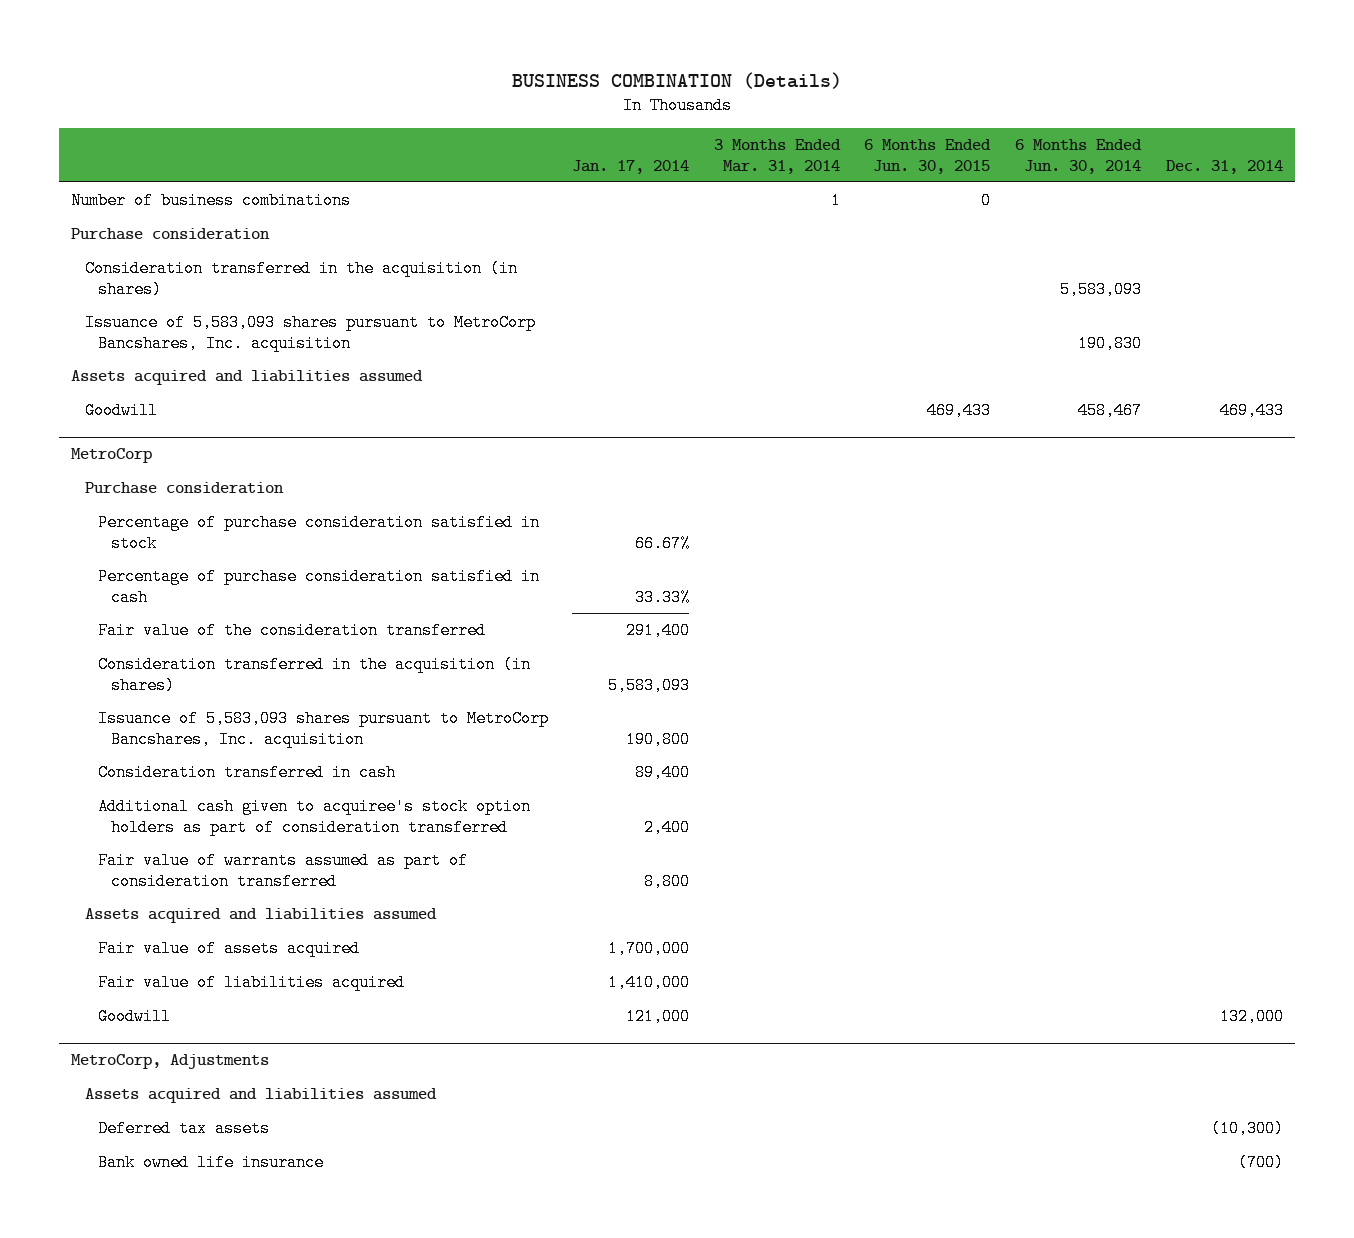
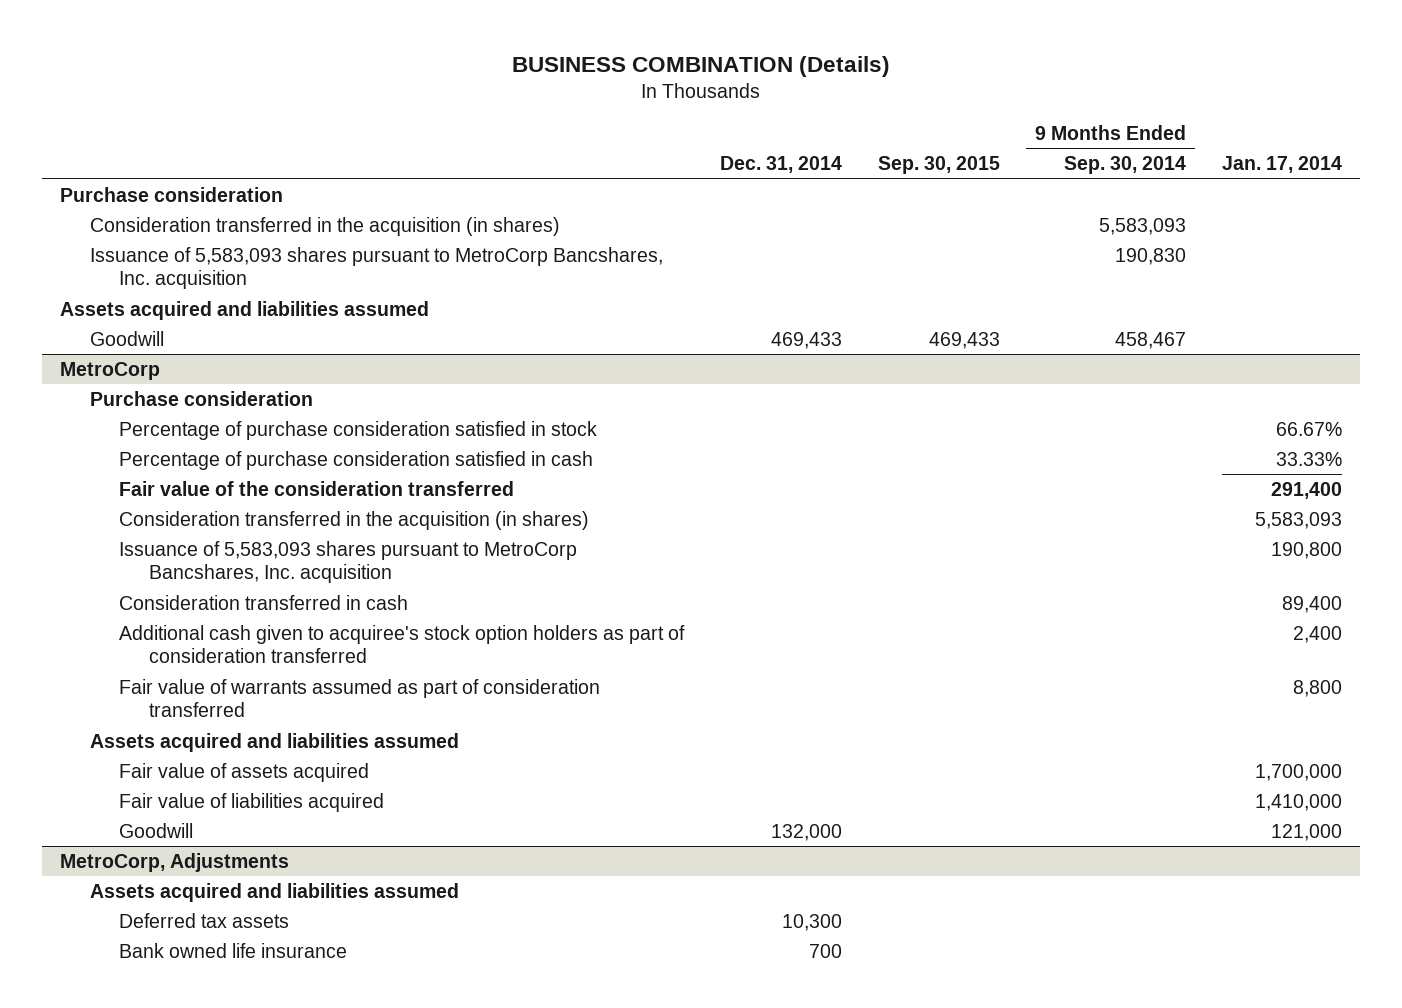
- | Jan. 17, 2014 | 3 Months Ended Mar. 31, 2014 | 6 Months Ended Jun. 30, 2015 | 6 Months Ended Jun. 30, 2014 | Dec. 31, 2014
+ | Dec. 31, 2014 | Sep. 30, 2015 | 9 Months Ended Sep. 30, 2014 | Jan. 17, 2014
- Number of business combinations | | 1 | 0 | |
@ MetroCorp, Adjustments
- Deferred tax assets | | | | | (10,300)
- Bank owned life insurance | | | | | (700)
+ Deferred tax assets | 10,300 | | |
+ Bank owned life insurance | 700 | | |

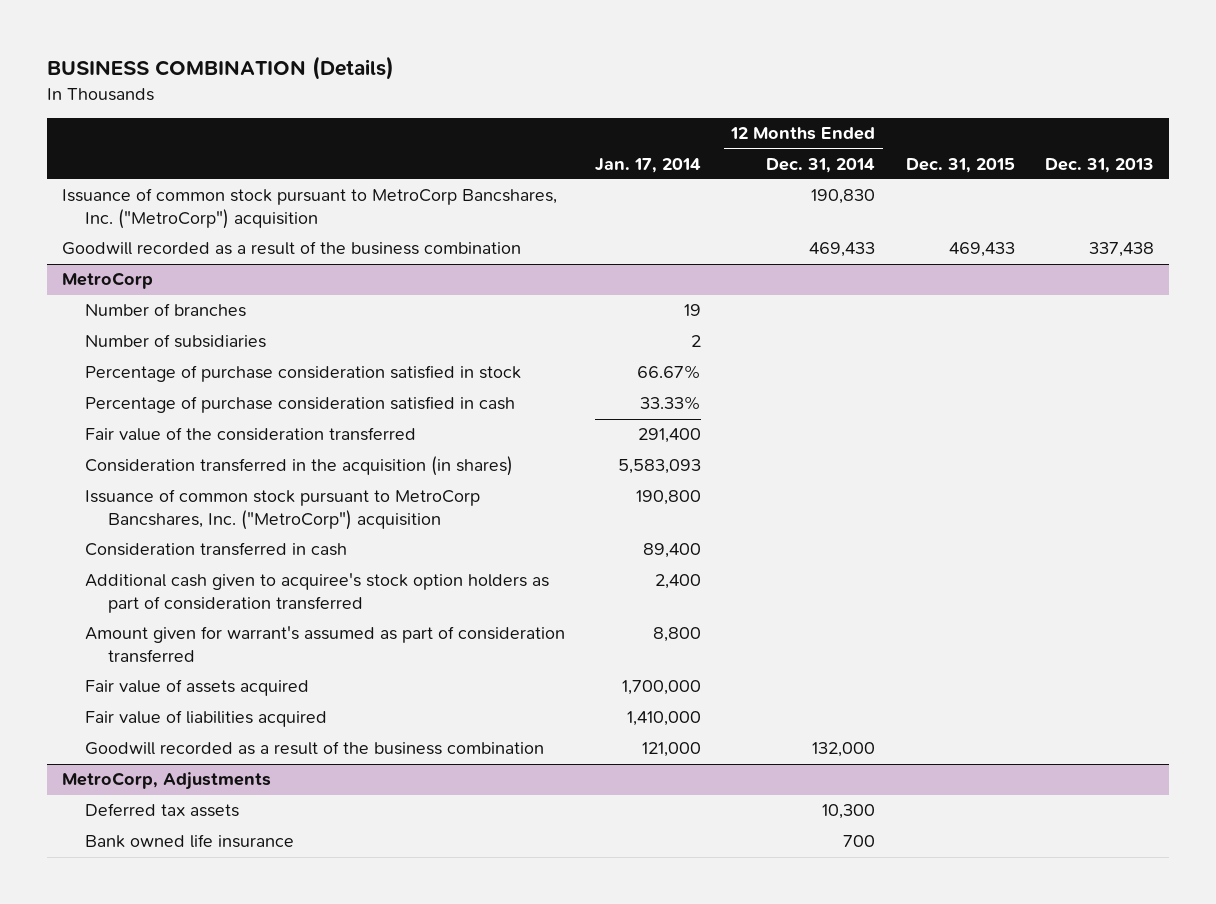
- | Dec. 31, 2014 | Sep. 30, 2015 | 9 Months Ended Sep. 30, 2014 | Jan. 17, 2014
+ | Jan. 17, 2014 | 12 Months Ended Dec. 31, 2014 | Dec. 31, 2015 | Dec. 31, 2013
- Purchase consideration
- Consideration transferred in the acquisition (in shares) | | | 5,583,093 |
- Issuance of 5,583,093 shares pursuant to MetroCorp Bancshares, Inc. acquisition | | | 190,830 |
- Assets acquired and liabilities assumed
- Goodwill | 469,433 | 469,433 | 458,467 |
+ Issuance of common stock pursuant to MetroCorp Bancshares, Inc. ("MetroCorp") acquisition | | 190,830 | |
+ Goodwill recorded as a result of the business combination | | 469,433 | 469,433 | 337,438
@ MetroCorp
- Purchase consideration
+ Number of branches | 19 | | |
+ Number of subsidiaries | 2 | | |
- Issuance of 5,583,093 shares pursuant to MetroCorp Bancshares, Inc. acquisition | | | | 190,800
+ Issuance of common stock pursuant to MetroCorp Bancshares, Inc. ("MetroCorp") acquisition | 190,800 | | |
- Fair value of warrants assumed as part of consideration transferred | | | | 8,800
- Assets acquired and liabilities assumed
+ Amount given for warrant's assumed as part of consideration transferred | 8,800 | | |
- Goodwill | 132,000 | | | 121,000
+ Goodwill recorded as a result of the business combination | 121,000 | 132,000 | |
@ MetroCorp, Adjustments
- Assets acquired and liabilities assumed

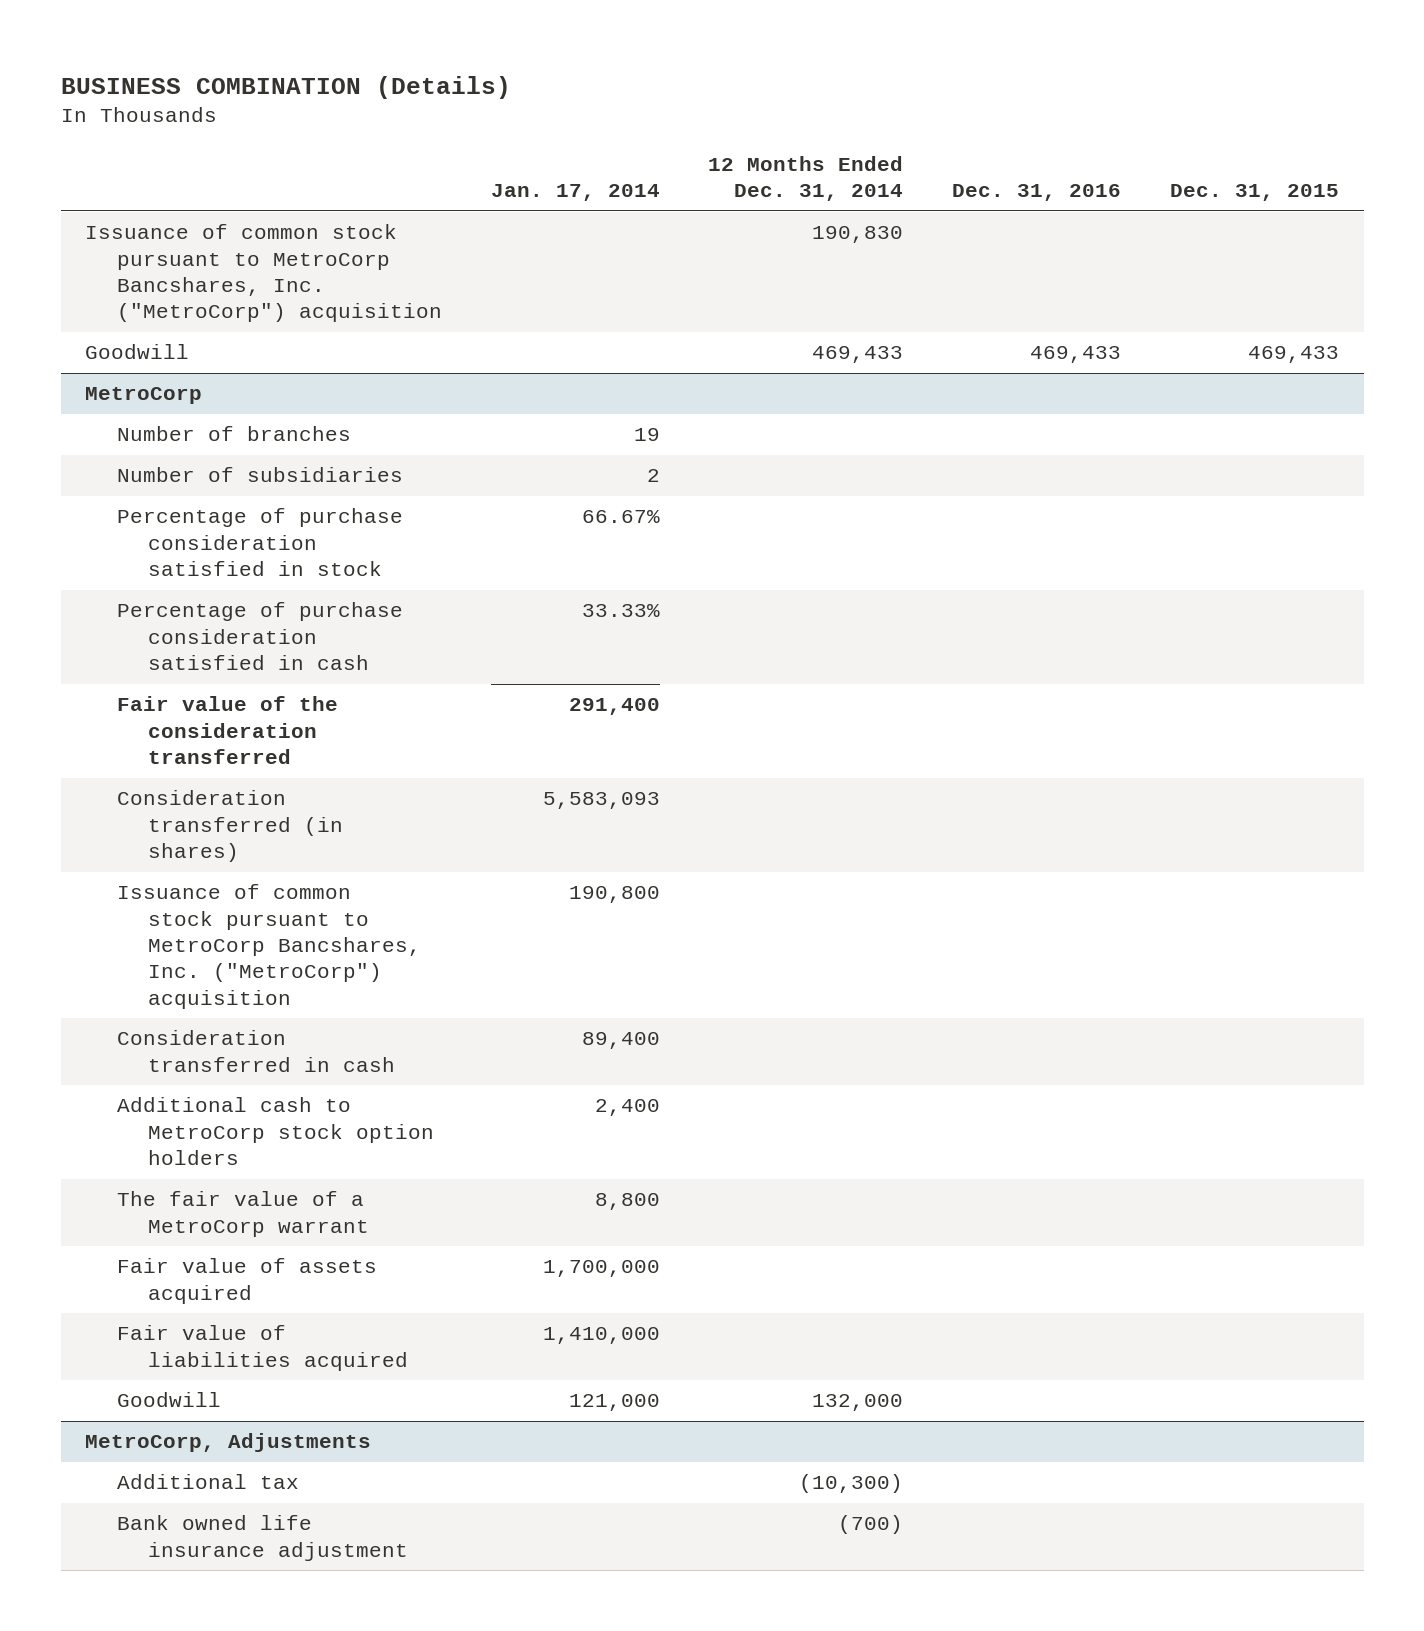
- | Jan. 17, 2014 | 12 Months Ended Dec. 31, 2014 | Dec. 31, 2015 | Dec. 31, 2013
+ | Jan. 17, 2014 | 12 Months Ended Dec. 31, 2014 | Dec. 31, 2016 | Dec. 31, 2015
- Goodwill recorded as a result of the business combination | | 469,433 | 469,433 | 337,438
+ Goodwill | | 469,433 | 469,433 | 469,433
@ MetroCorp
- Consideration transferred in the acquisition (in shares) | 5,583,093 | | |
+ Consideration transferred (in shares) | 5,583,093 | | |
- Additional cash given to acquiree's stock option holders as part of consideration transferred | 2,400 | | |
- Amount given for warrant's assumed as part of consideration transferred | 8,800 | | |
+ Additional cash to MetroCorp stock option holders | 2,400 | | |
+ The fair value of a MetroCorp warrant | 8,800 | | |
- Goodwill recorded as a result of the business combination | 121,000 | 132,000 | |
+ Goodwill | 121,000 | 132,000 | |
@ MetroCorp, Adjustments
- Deferred tax assets | | 10,300 | |
- Bank owned life insurance | | 700 | |
+ Additional tax | | (10,300) | |
+ Bank owned life insurance adjustment | | (700) | |

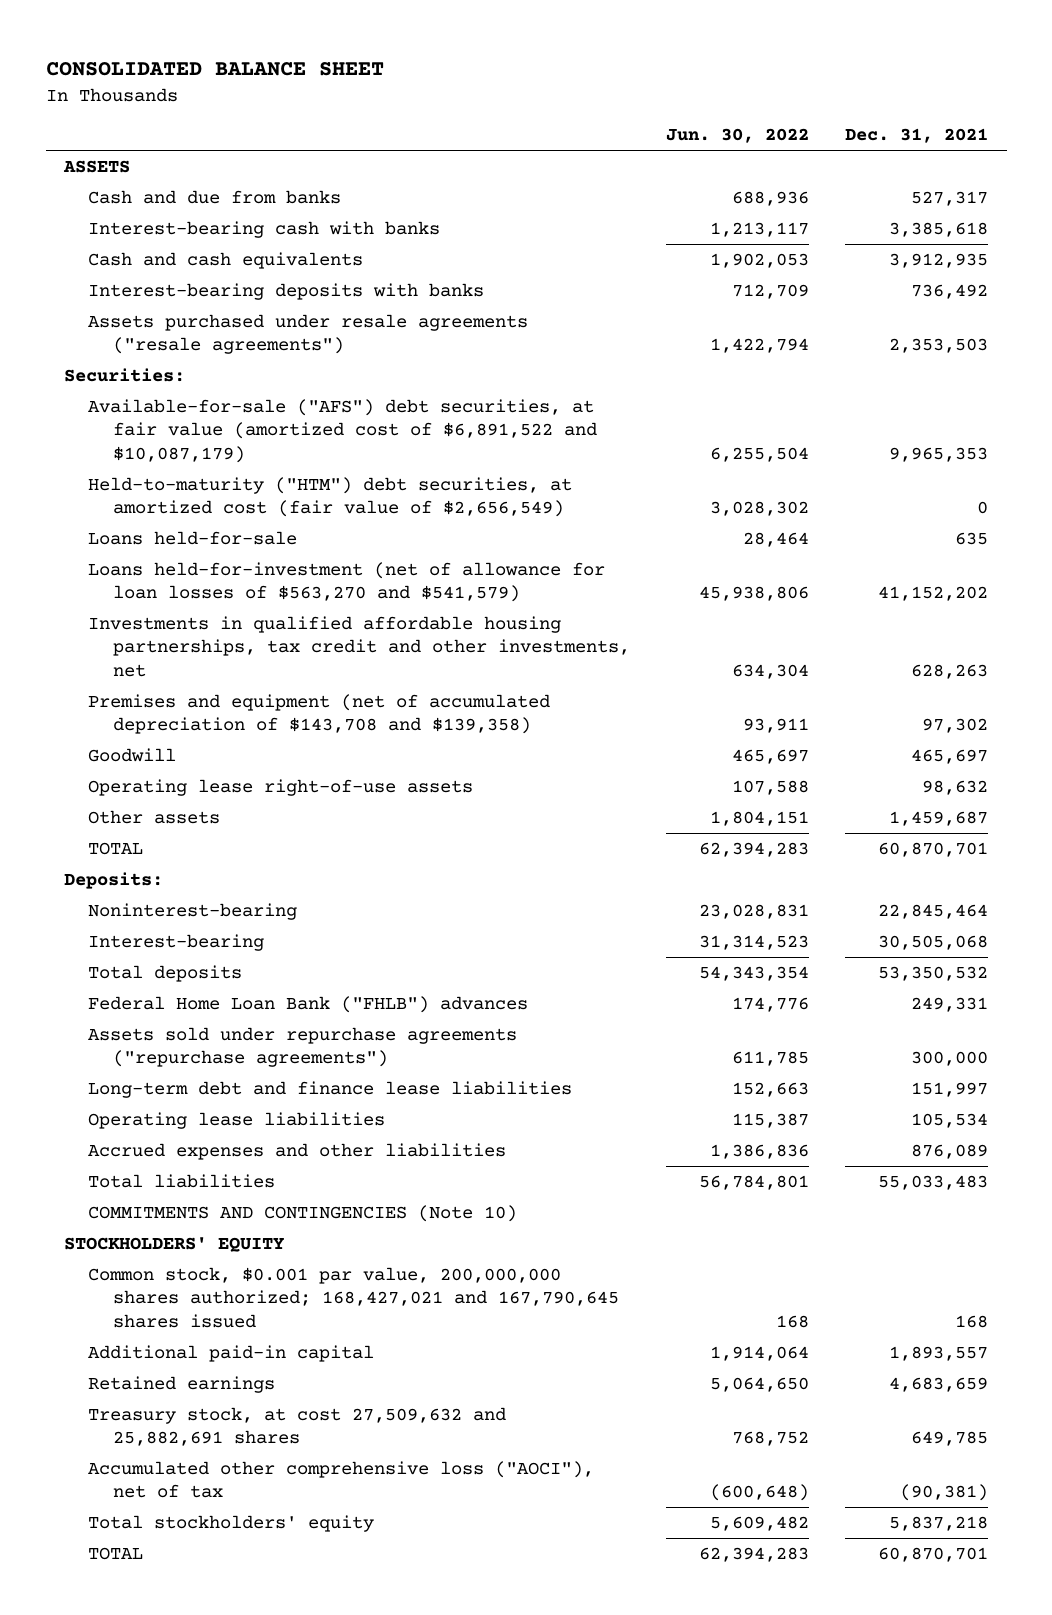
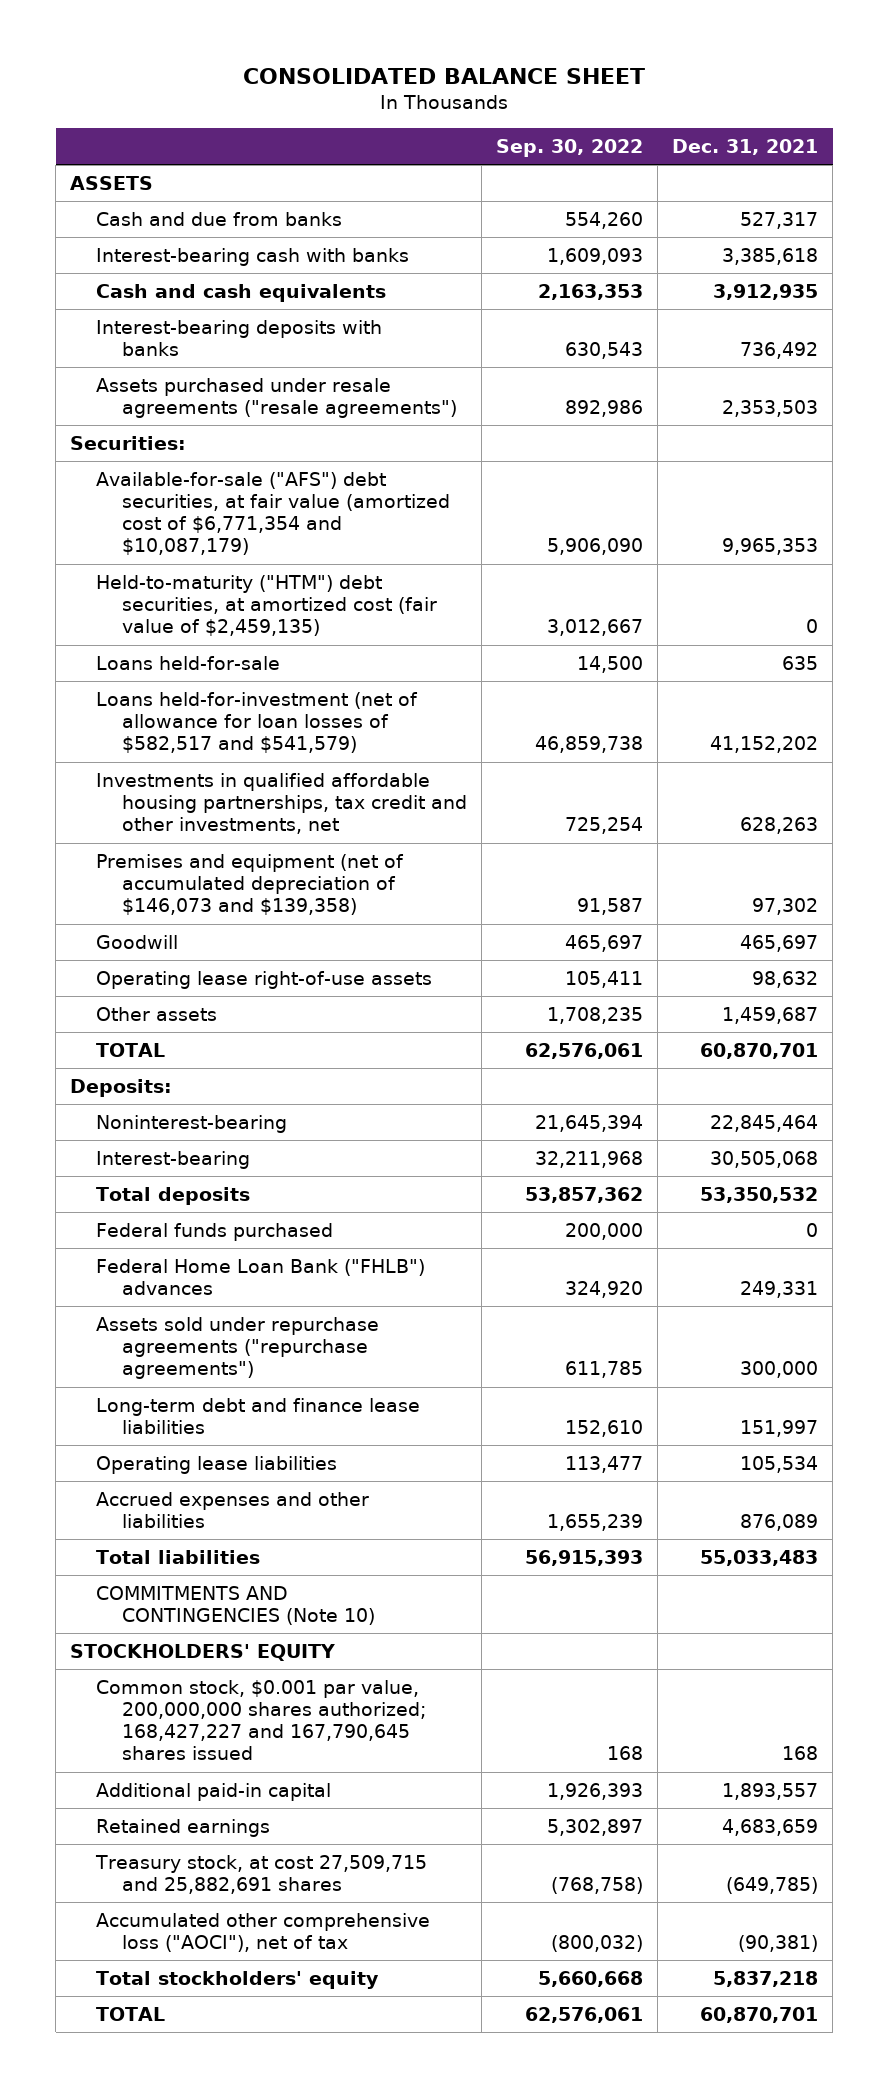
- | Jun. 30, 2022 | Dec. 31, 2021
+ | Sep. 30, 2022 | Dec. 31, 2021
- Available-for-sale ("AFS") debt securities, at fair value (amortized cost of $6,891,522 and $10,087,179) | 6,255,504 | 9,965,353
- Held-to-maturity ("HTM") debt securities, at amortized cost (fair value of $2,656,549) | 3,028,302 | 0
+ Available-for-sale ("AFS") debt securities, at fair value (amortized cost of $6,771,354 and $10,087,179) | 5,906,090 | 9,965,353
+ Held-to-maturity ("HTM") debt securities, at amortized cost (fair value of $2,459,135) | 3,012,667 | 0
- Loans held-for-investment (net of allowance for loan losses of $563,270 and $541,579) | 45,938,806 | 41,152,202
+ Loans held-for-investment (net of allowance for loan losses of $582,517 and $541,579) | 46,859,738 | 41,152,202
- Premises and equipment (net of accumulated depreciation of $143,708 and $139,358) | 93,911 | 97,302
+ Premises and equipment (net of accumulated depreciation of $146,073 and $139,358) | 91,587 | 97,302
+ Federal funds purchased | 200,000 | 0
- Common stock, $0.001 par value, 200,000,000 shares authorized; 168,427,021 and 167,790,645 shares issued | 168 | 168
+ Common stock, $0.001 par value, 200,000,000 shares authorized; 168,427,227 and 167,790,645 shares issued | 168 | 168
- Treasury stock, at cost 27,509,632 and 25,882,691 shares | 768,752 | 649,785
+ Treasury stock, at cost 27,509,715 and 25,882,691 shares | (768,758) | (649,785)

